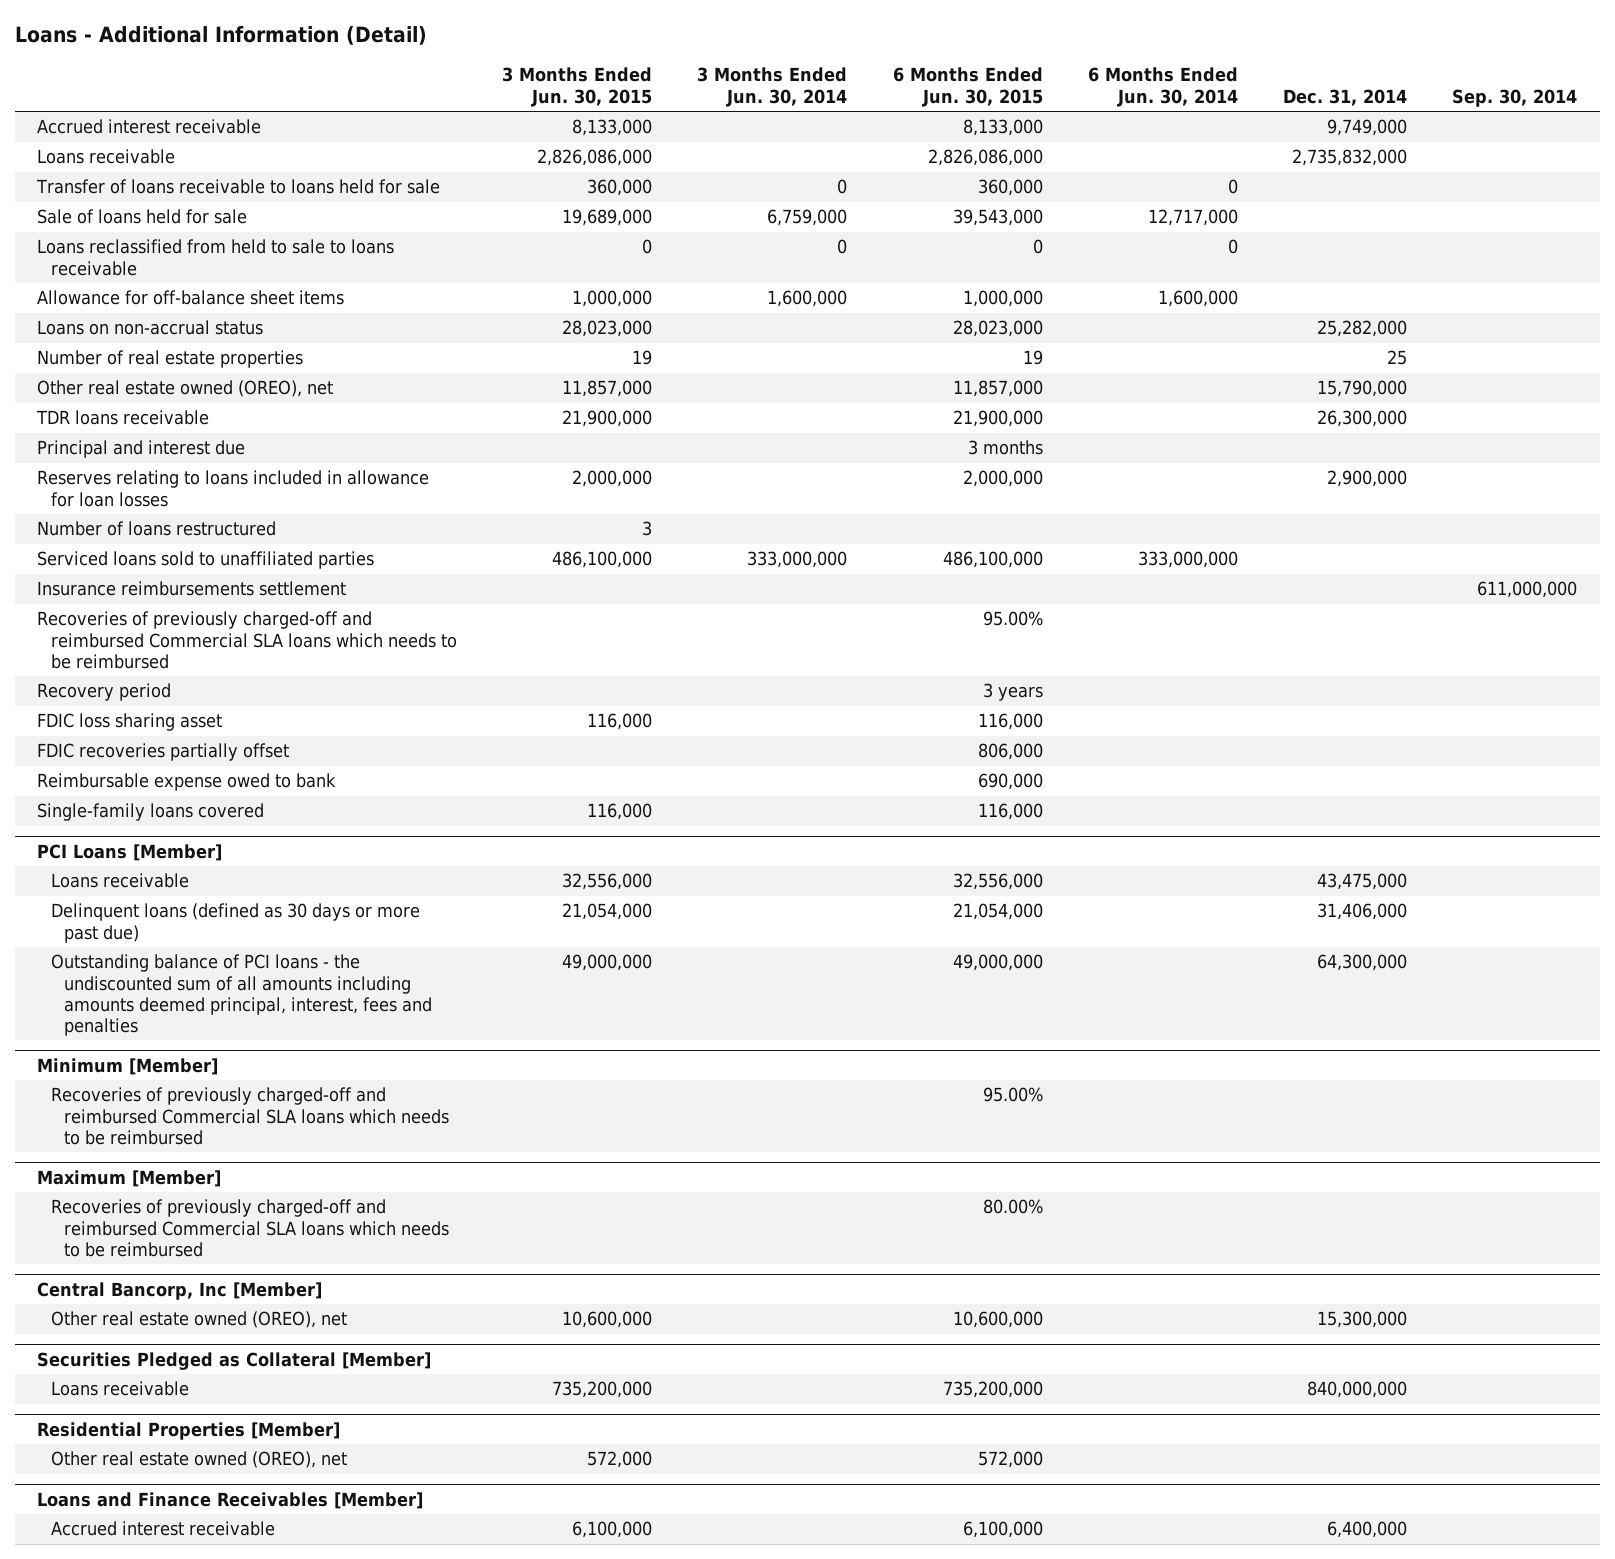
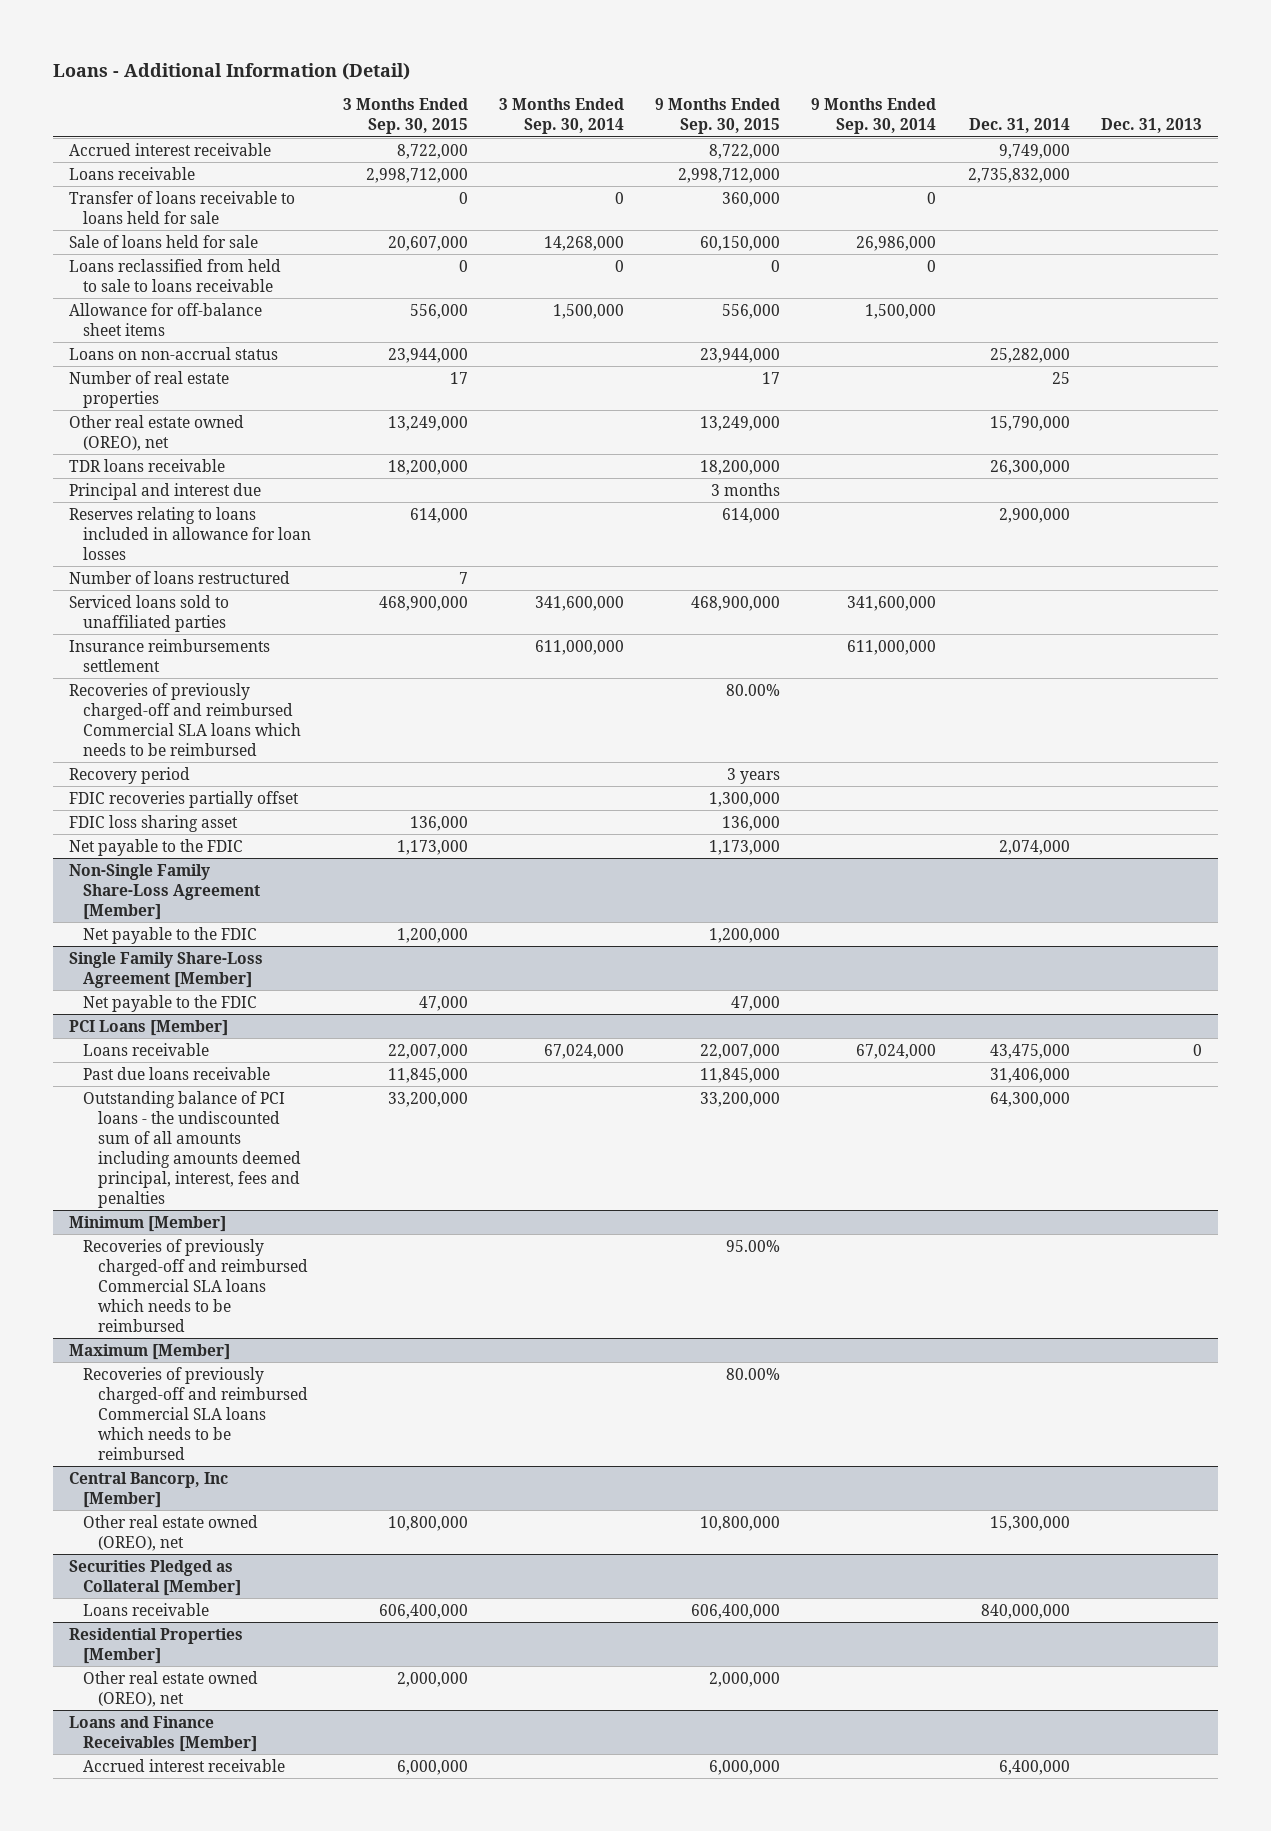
- | 3 Months Ended Jun. 30, 2015 | 3 Months Ended Jun. 30, 2014 | 6 Months Ended Jun. 30, 2015 | 6 Months Ended Jun. 30, 2014 | Dec. 31, 2014 | Sep. 30, 2014
+ | 3 Months Ended Sep. 30, 2015 | 3 Months Ended Sep. 30, 2014 | 9 Months Ended Sep. 30, 2015 | 9 Months Ended Sep. 30, 2014 | Dec. 31, 2014 | Dec. 31, 2013
- Reimbursable expense owed to bank | | | 690,000 | | |
- Single-family loans covered | 116,000 | | 116,000 | | |
moved down: FDIC loss sharing asset | 136,000 | | 136,000 | | |
+ Net payable to the FDIC | 1,173,000 | | 1,173,000 | | 2,074,000 |
+ Non-Single Family Share-Loss Agreement [Member]
+ Net payable to the FDIC | 1,200,000 | | 1,200,000 | | |
+ Single Family Share-Loss Agreement [Member]
+ Net payable to the FDIC | 47,000 | | 47,000 | | |
@ PCI Loans [Member]
- Delinquent loans (defined as 30 days or more past due) | 21,054,000 | | 21,054,000 | | 31,406,000 |
+ Past due loans receivable | 11,845,000 | | 11,845,000 | | 31,406,000 |

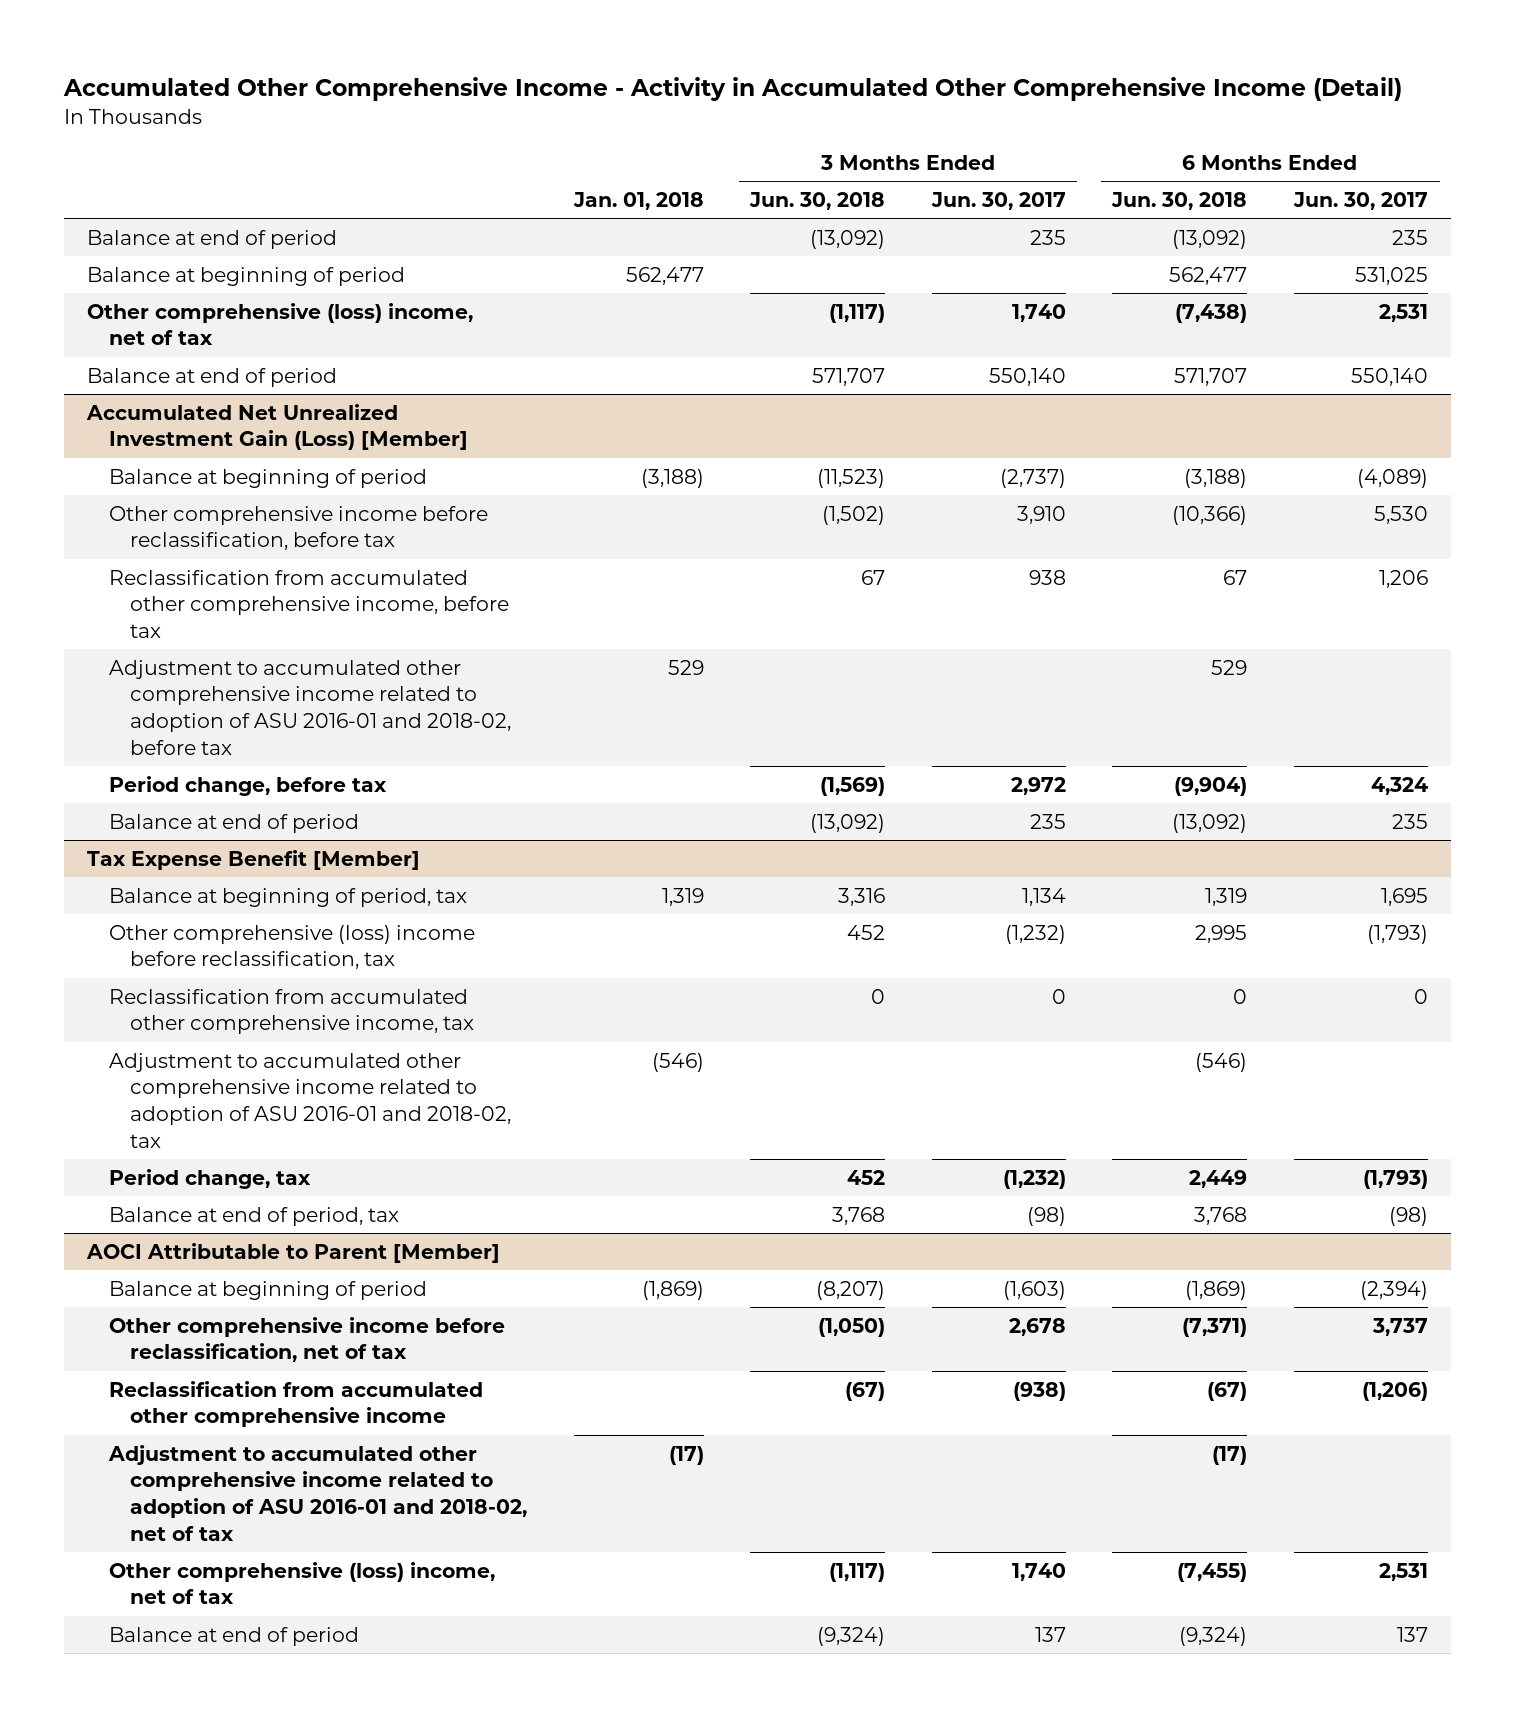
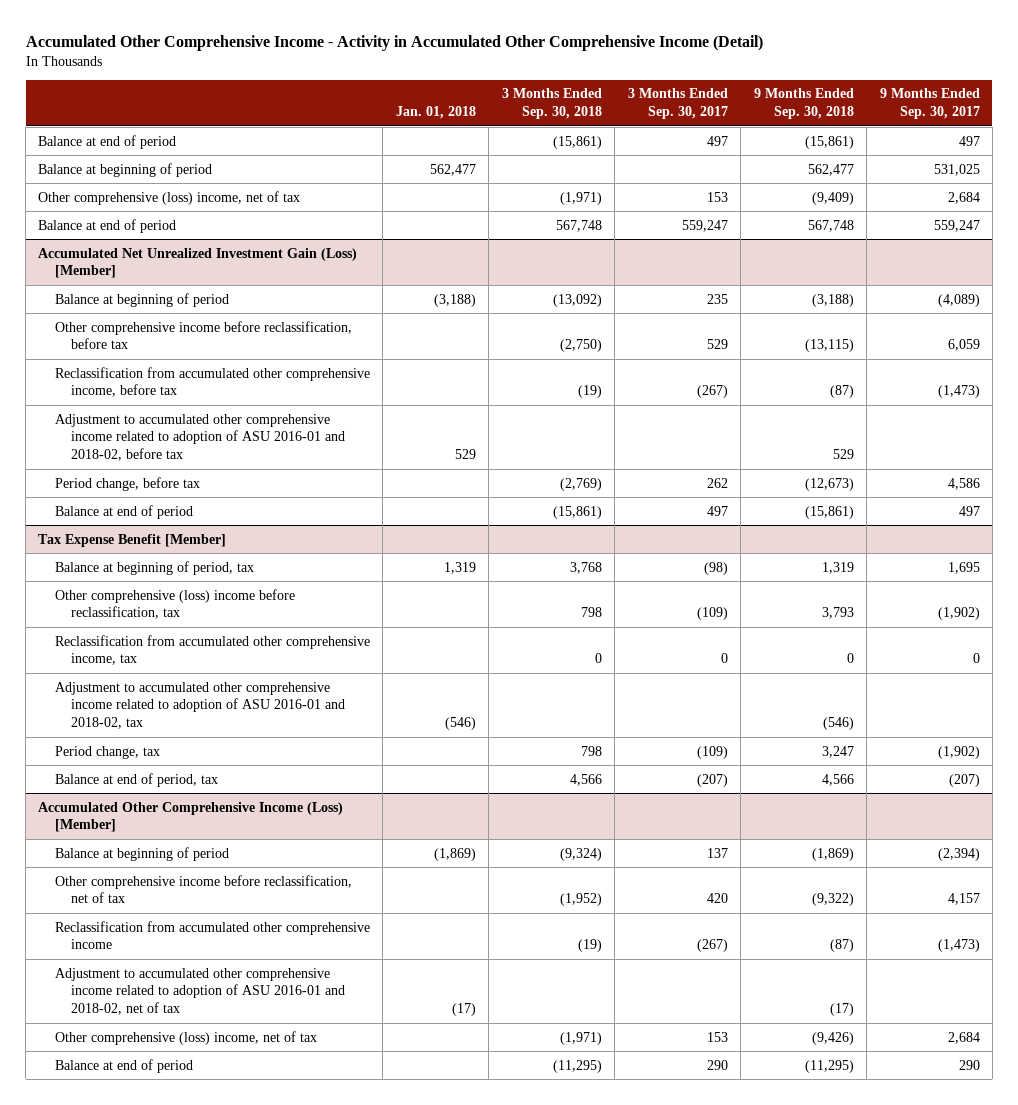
- | Jan. 01, 2018 | 3 Months Ended Jun. 30, 2018 | 3 Months Ended Jun. 30, 2017 | 6 Months Ended Jun. 30, 2018 | 6 Months Ended Jun. 30, 2017
+ | Jan. 01, 2018 | 3 Months Ended Sep. 30, 2018 | 3 Months Ended Sep. 30, 2017 | 9 Months Ended Sep. 30, 2018 | 9 Months Ended Sep. 30, 2017
- AOCI Attributable to Parent [Member]
+ Accumulated Other Comprehensive Income (Loss) [Member]

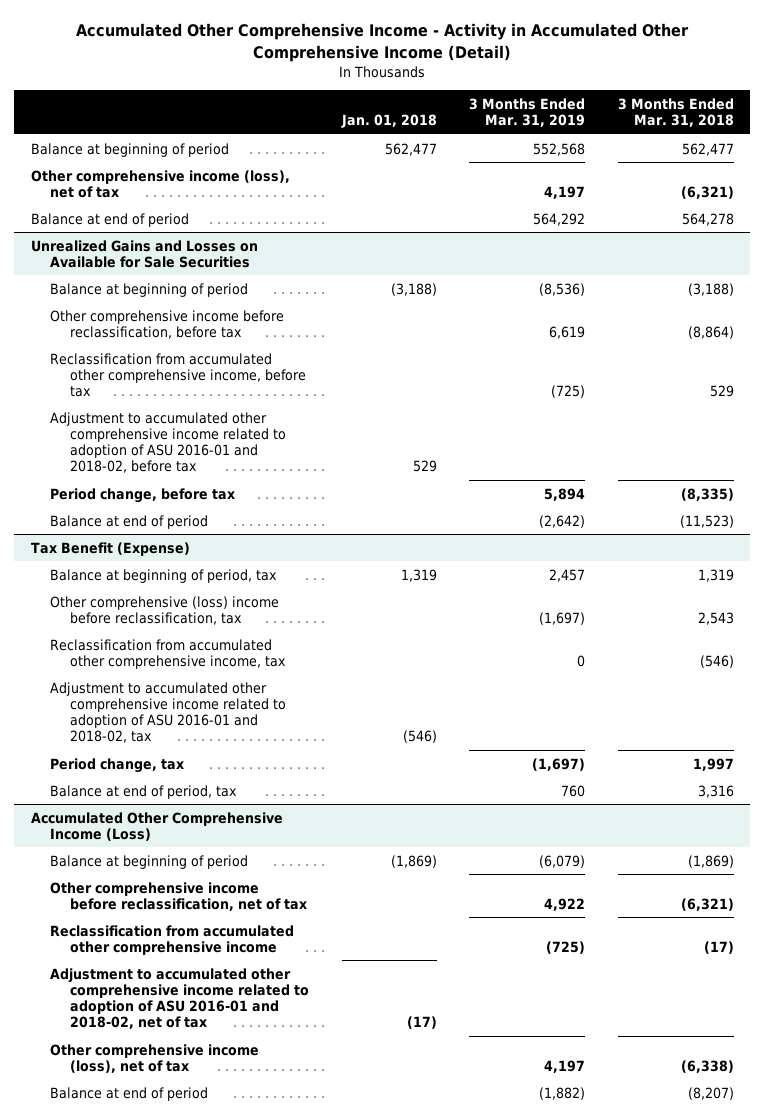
- | Jan. 01, 2018 | 3 Months Ended Sep. 30, 2018 | 3 Months Ended Sep. 30, 2017 | 9 Months Ended Sep. 30, 2018 | 9 Months Ended Sep. 30, 2017
+ | Jan. 01, 2018 | 3 Months Ended Mar. 31, 2019 | 3 Months Ended Mar. 31, 2018
- Balance at end of period | | (15,861) | 497 | (15,861) | 497
- Other comprehensive (loss) income, net of tax | | (1,971) | 153 | (9,409) | 2,684
+ Other comprehensive income (loss), net of tax | | 4,197 | (6,321)
- Accumulated Net Unrealized Investment Gain (Loss) [Member]
+ Unrealized Gains and Losses on Available for Sale Securities
- Tax Expense Benefit [Member]
+ Tax Benefit (Expense)
- Accumulated Other Comprehensive Income (Loss) [Member]
+ Accumulated Other Comprehensive Income (Loss)
- Other comprehensive (loss) income, net of tax | | (1,971) | 153 | (9,426) | 2,684
+ Other comprehensive income (loss), net of tax | | 4,197 | (6,338)

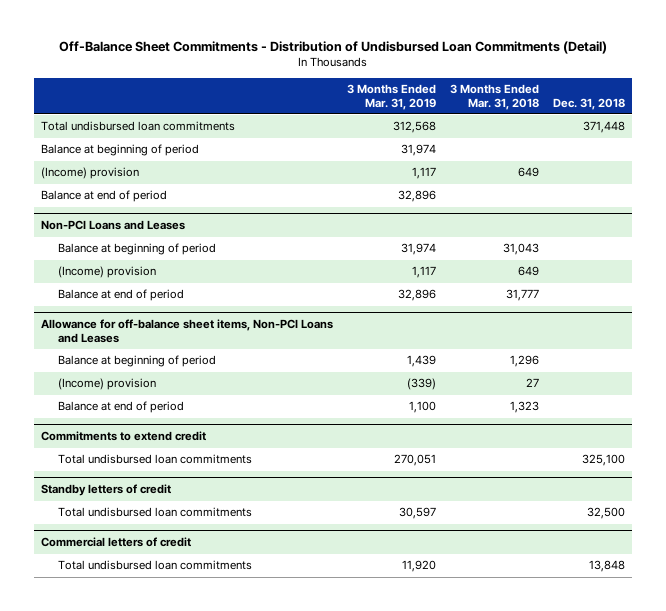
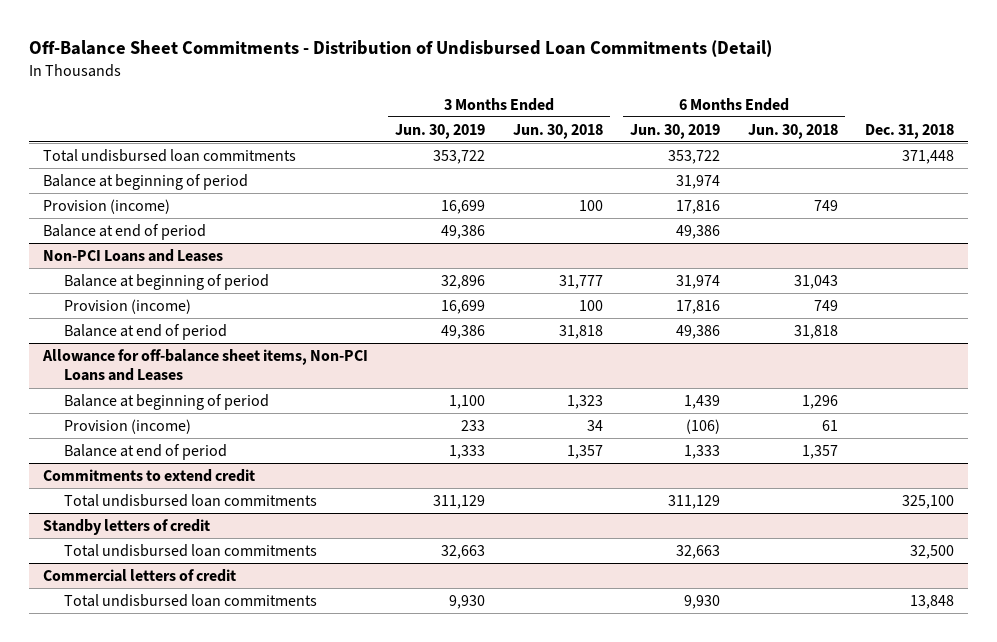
- | 3 Months Ended Mar. 31, 2019 | 3 Months Ended Mar. 31, 2018 | Dec. 31, 2018
+ | 3 Months Ended Jun. 30, 2019 | 3 Months Ended Jun. 30, 2018 | 6 Months Ended Jun. 30, 2019 | 6 Months Ended Jun. 30, 2018 | Dec. 31, 2018
- (Income) provision | 1,117 | 649 |
+ Provision (income) | 16,699 | 100 | 17,816 | 749 |
@ Non-PCI Loans and Leases
- (Income) provision | 1,117 | 649 |
+ Provision (income) | 16,699 | 100 | 17,816 | 749 |
@ Allowance for off-balance sheet items, Non-PCI Loans and Leases
- (Income) provision | (339) | 27 |
+ Provision (income) | 233 | 34 | (106) | 61 |

